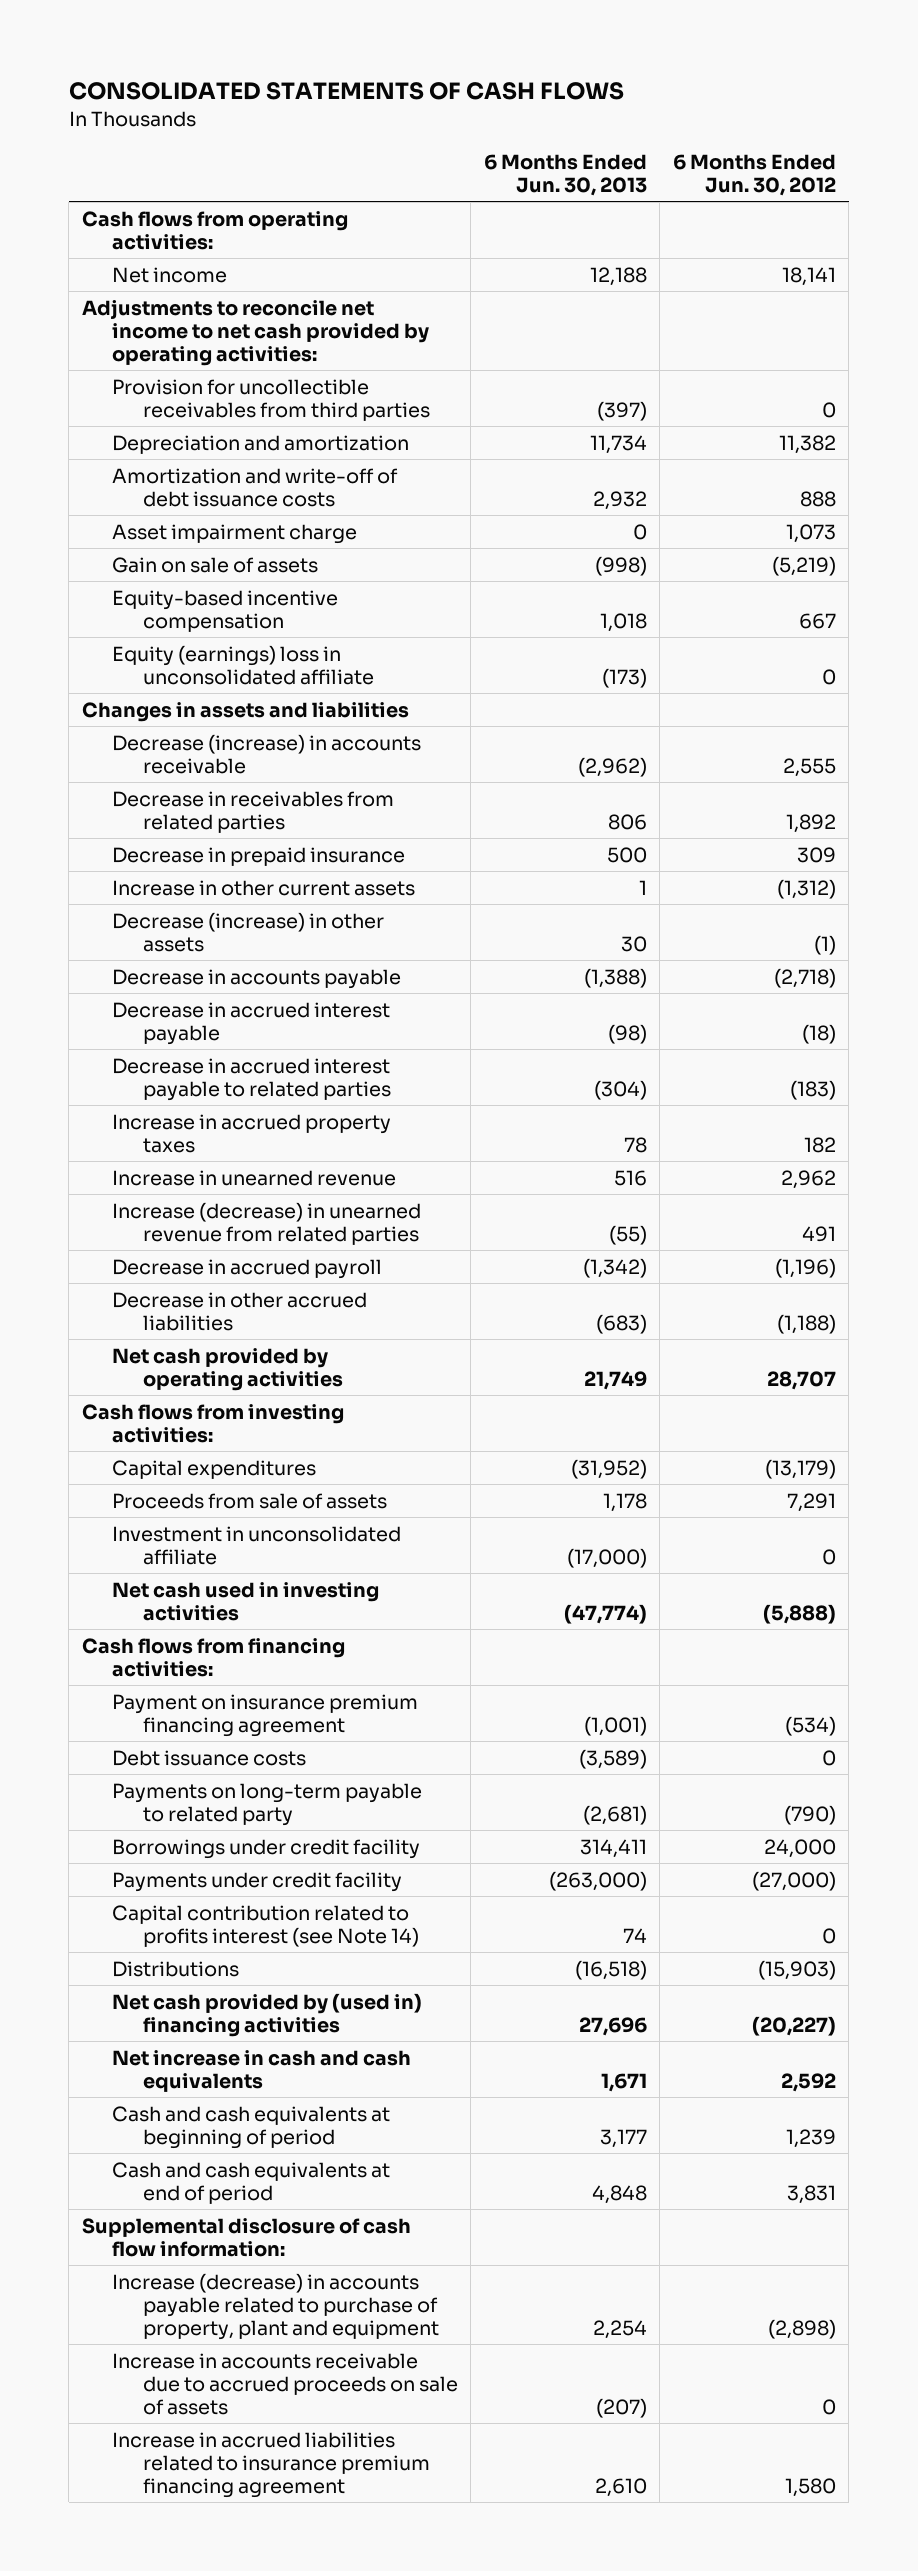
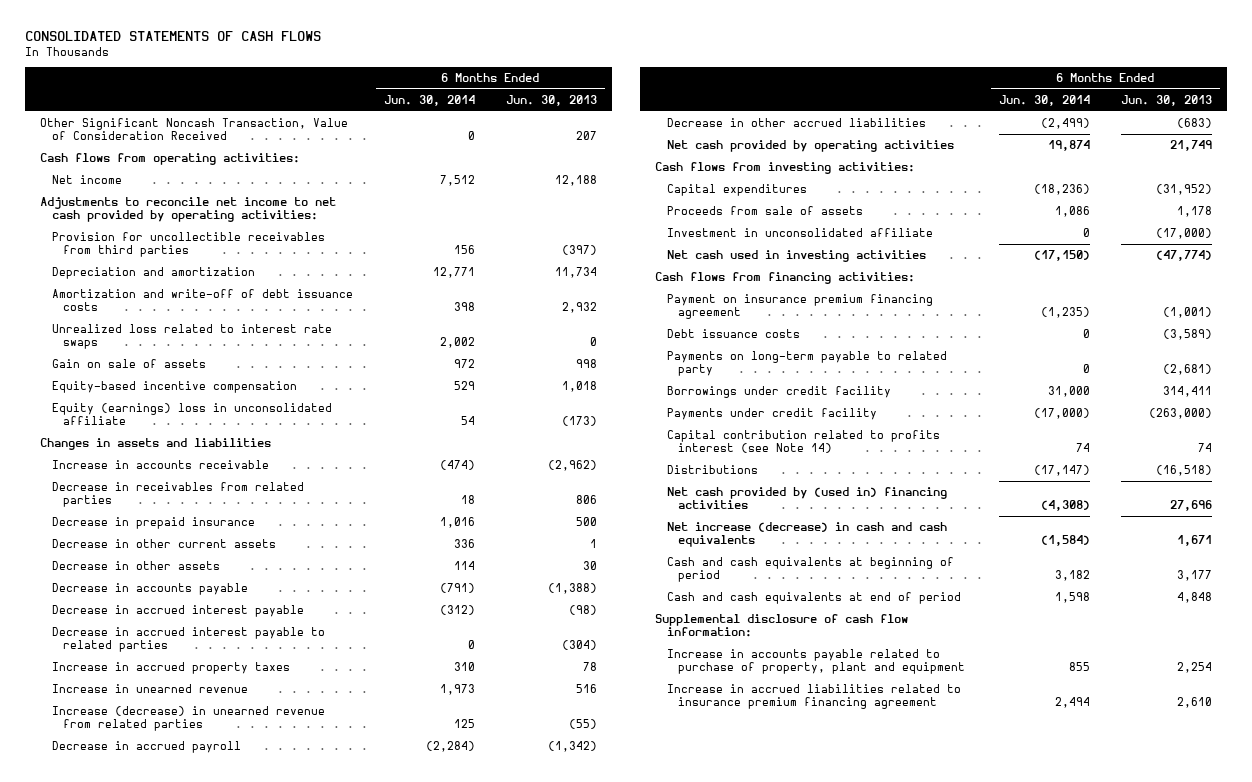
- | 6 Months Ended Jun. 30, 2013 | 6 Months Ended Jun. 30, 2012
+ | 6 Months Ended Jun. 30, 2014 | 6 Months Ended Jun. 30, 2013
+ Other Significant Noncash Transaction, Value of Consideration Received | 0 | 207
- Asset impairment charge | 0 | 1,073
- Gain on sale of assets | (998) | (5,219)
+ Unrealized loss related to interest rate swaps | 2,002 | 0
+ Gain on sale of assets | 972 | 998
- Decrease (increase) in accounts receivable | (2,962) | 2,555
+ Increase in accounts receivable | (474) | (2,962)
- Increase in other current assets | 1 | (1,312)
- Decrease (increase) in other assets | 30 | (1)
+ Decrease in other current assets | 336 | 1
+ Decrease in other assets | 114 | 30
- Net increase in cash and cash equivalents | 1,671 | 2,592
+ Net increase (decrease) in cash and cash equivalents | (1,584) | 1,671
- Increase (decrease) in accounts payable related to purchase of property, plant and equipment | 2,254 | (2,898)
- Increase in accounts receivable due to accrued proceeds on sale of assets | (207) | 0
+ Increase in accounts payable related to purchase of property, plant and equipment | 855 | 2,254

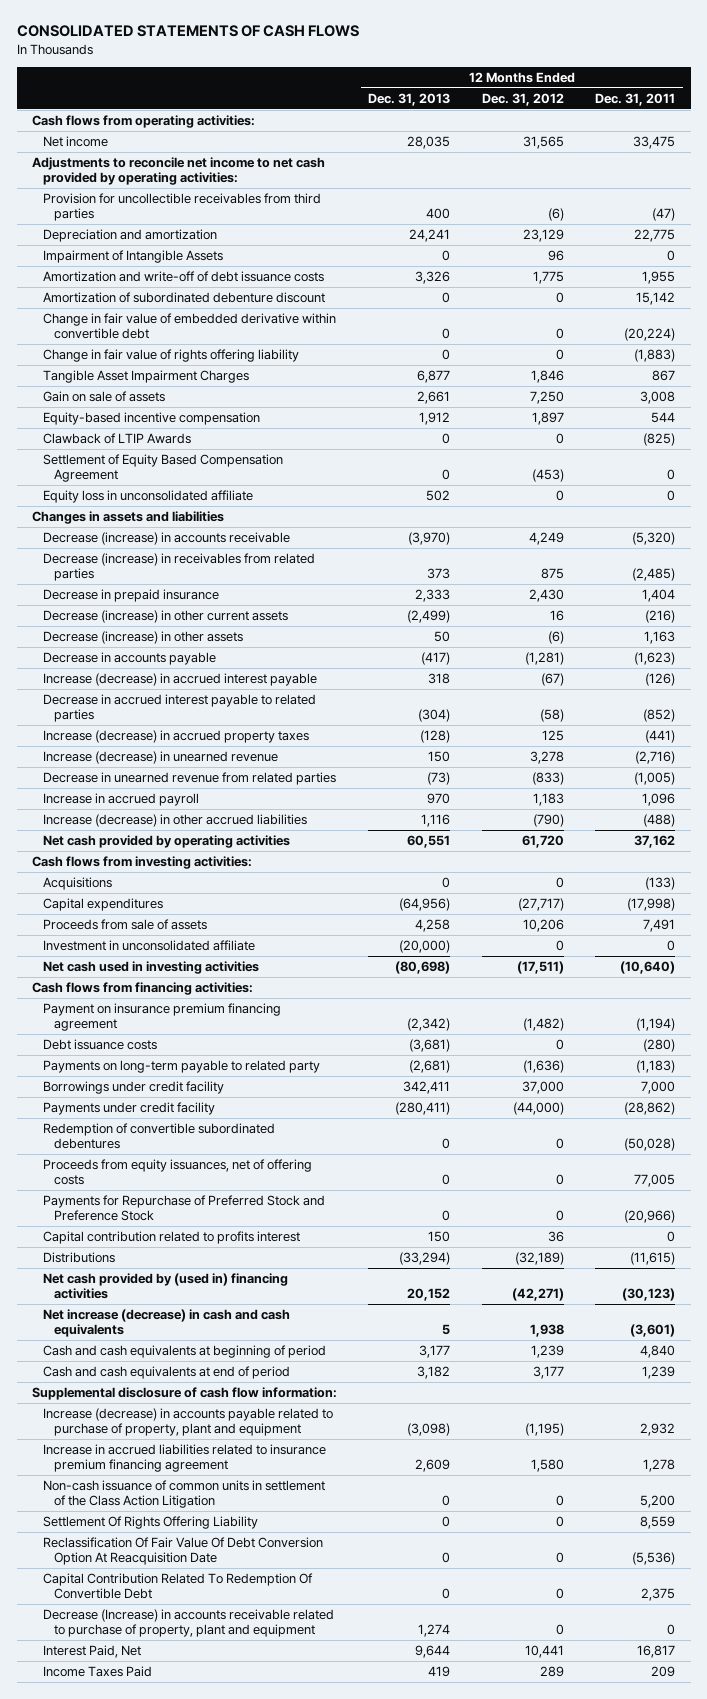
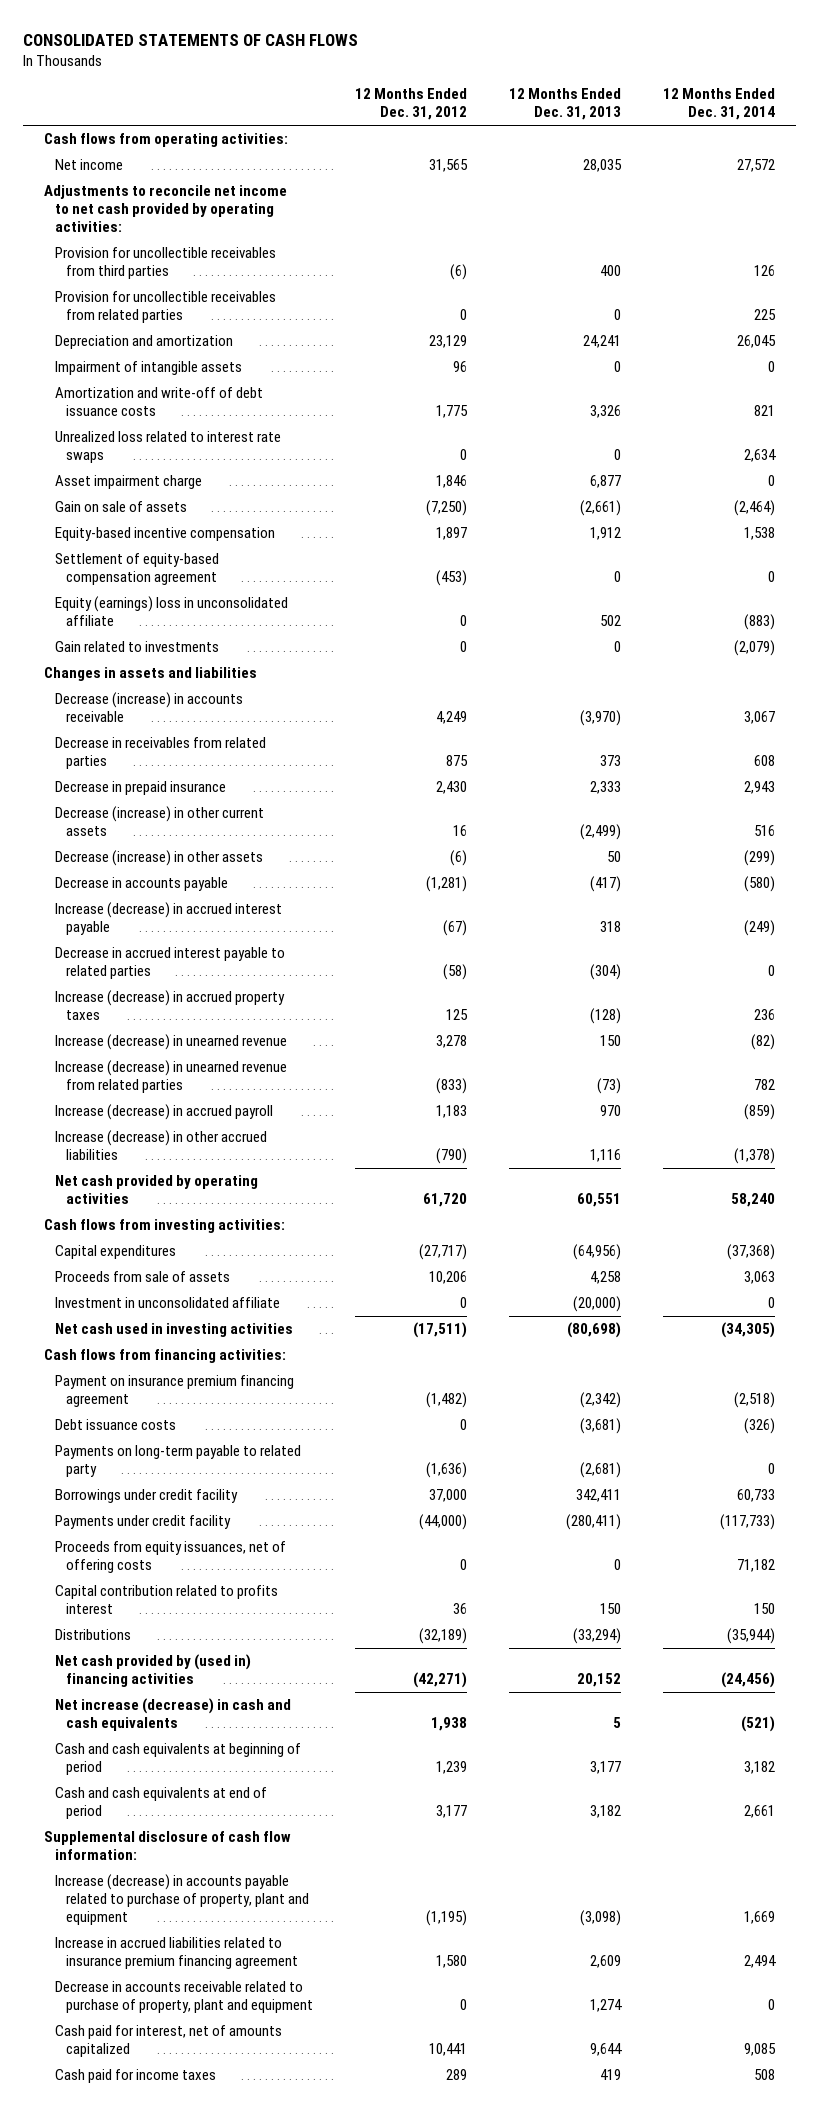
- | 12 Months Ended Dec. 31, 2013 | 12 Months Ended Dec. 31, 2012 | 12 Months Ended Dec. 31, 2011
+ | 12 Months Ended Dec. 31, 2012 | 12 Months Ended Dec. 31, 2013 | 12 Months Ended Dec. 31, 2014
+ Provision for uncollectible receivables from related parties | 0 | 0 | 225
- Impairment of Intangible Assets | 0 | 96 | 0
+ Impairment of intangible assets | 96 | 0 | 0
- Amortization of subordinated debenture discount | 0 | 0 | 15,142
- Change in fair value of embedded derivative within convertible debt | 0 | 0 | (20,224)
- Change in fair value of rights offering liability | 0 | 0 | (1,883)
- Tangible Asset Impairment Charges | 6,877 | 1,846 | 867
- Gain on sale of assets | 2,661 | 7,250 | 3,008
+ Unrealized loss related to interest rate swaps | 0 | 0 | 2,634
+ Asset impairment charge | 1,846 | 6,877 | 0
+ Gain on sale of assets | (7,250) | (2,661) | (2,464)
- Clawback of LTIP Awards | 0 | 0 | (825)
- Settlement of Equity Based Compensation Agreement | 0 | (453) | 0
- Equity loss in unconsolidated affiliate | 502 | 0 | 0
+ Settlement of equity-based compensation agreement | (453) | 0 | 0
+ Equity (earnings) loss in unconsolidated affiliate | 0 | 502 | (883)
+ Gain related to investments | 0 | 0 | (2,079)
- Decrease (increase) in receivables from related parties | 373 | 875 | (2,485)
+ Decrease in receivables from related parties | 875 | 373 | 608
- Decrease in unearned revenue from related parties | (73) | (833) | (1,005)
- Increase in accrued payroll | 970 | 1,183 | 1,096
+ Increase (decrease) in unearned revenue from related parties | (833) | (73) | 782
+ Increase (decrease) in accrued payroll | 1,183 | 970 | (859)
- Acquisitions | 0 | 0 | (133)
- Redemption of convertible subordinated debentures | 0 | 0 | (50,028)
- Payments for Repurchase of Preferred Stock and Preference Stock | 0 | 0 | (20,966)
- Non-cash issuance of common units in settlement of the Class Action Litigation | 0 | 0 | 5,200
- Settlement Of Rights Offering Liability | 0 | 0 | 8,559
- Reclassification Of Fair Value Of Debt Conversion Option At Reacquisition Date | 0 | 0 | (5,536)
- Capital Contribution Related To Redemption Of Convertible Debt | 0 | 0 | 2,375
- Decrease (Increase) in accounts receivable related to purchase of property, plant and equipment | 1,274 | 0 | 0
- Interest Paid, Net | 9,644 | 10,441 | 16,817
- Income Taxes Paid | 419 | 289 | 209
+ Decrease in accounts receivable related to purchase of property, plant and equipment | 0 | 1,274 | 0
+ Cash paid for interest, net of amounts capitalized | 10,441 | 9,644 | 9,085
+ Cash paid for income taxes | 289 | 419 | 508

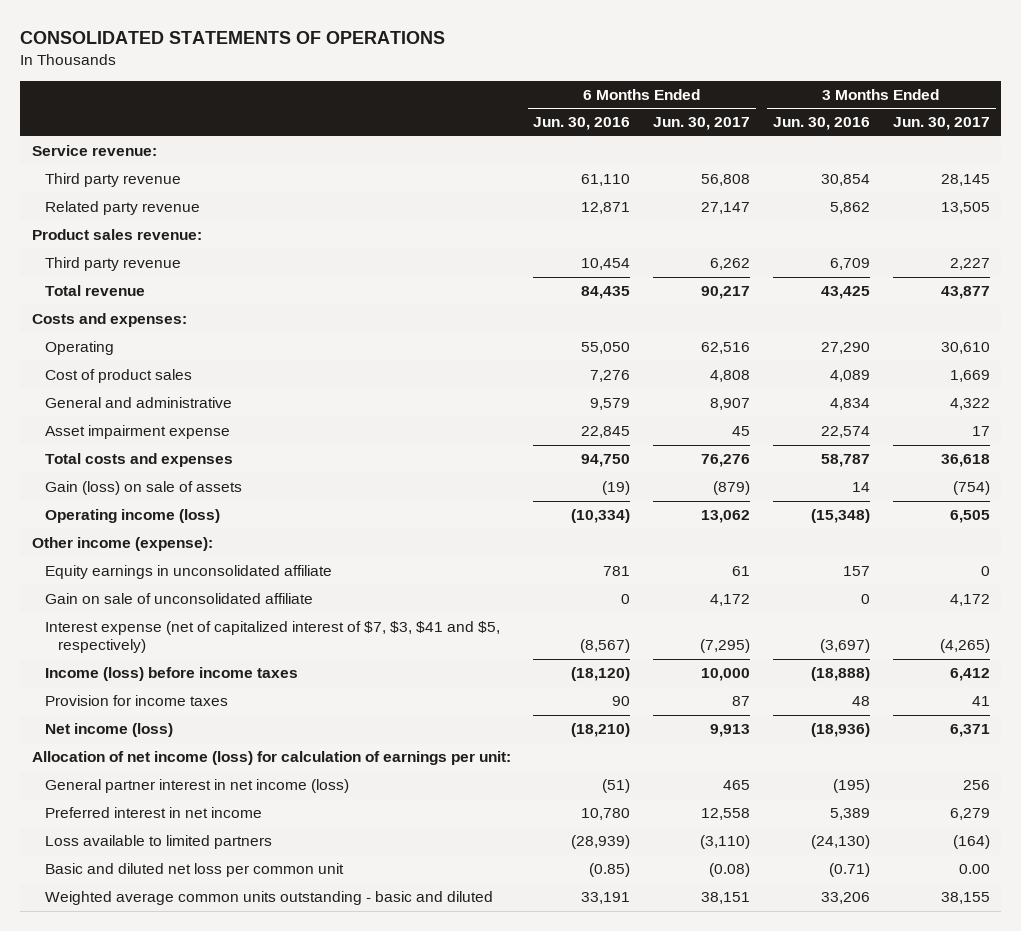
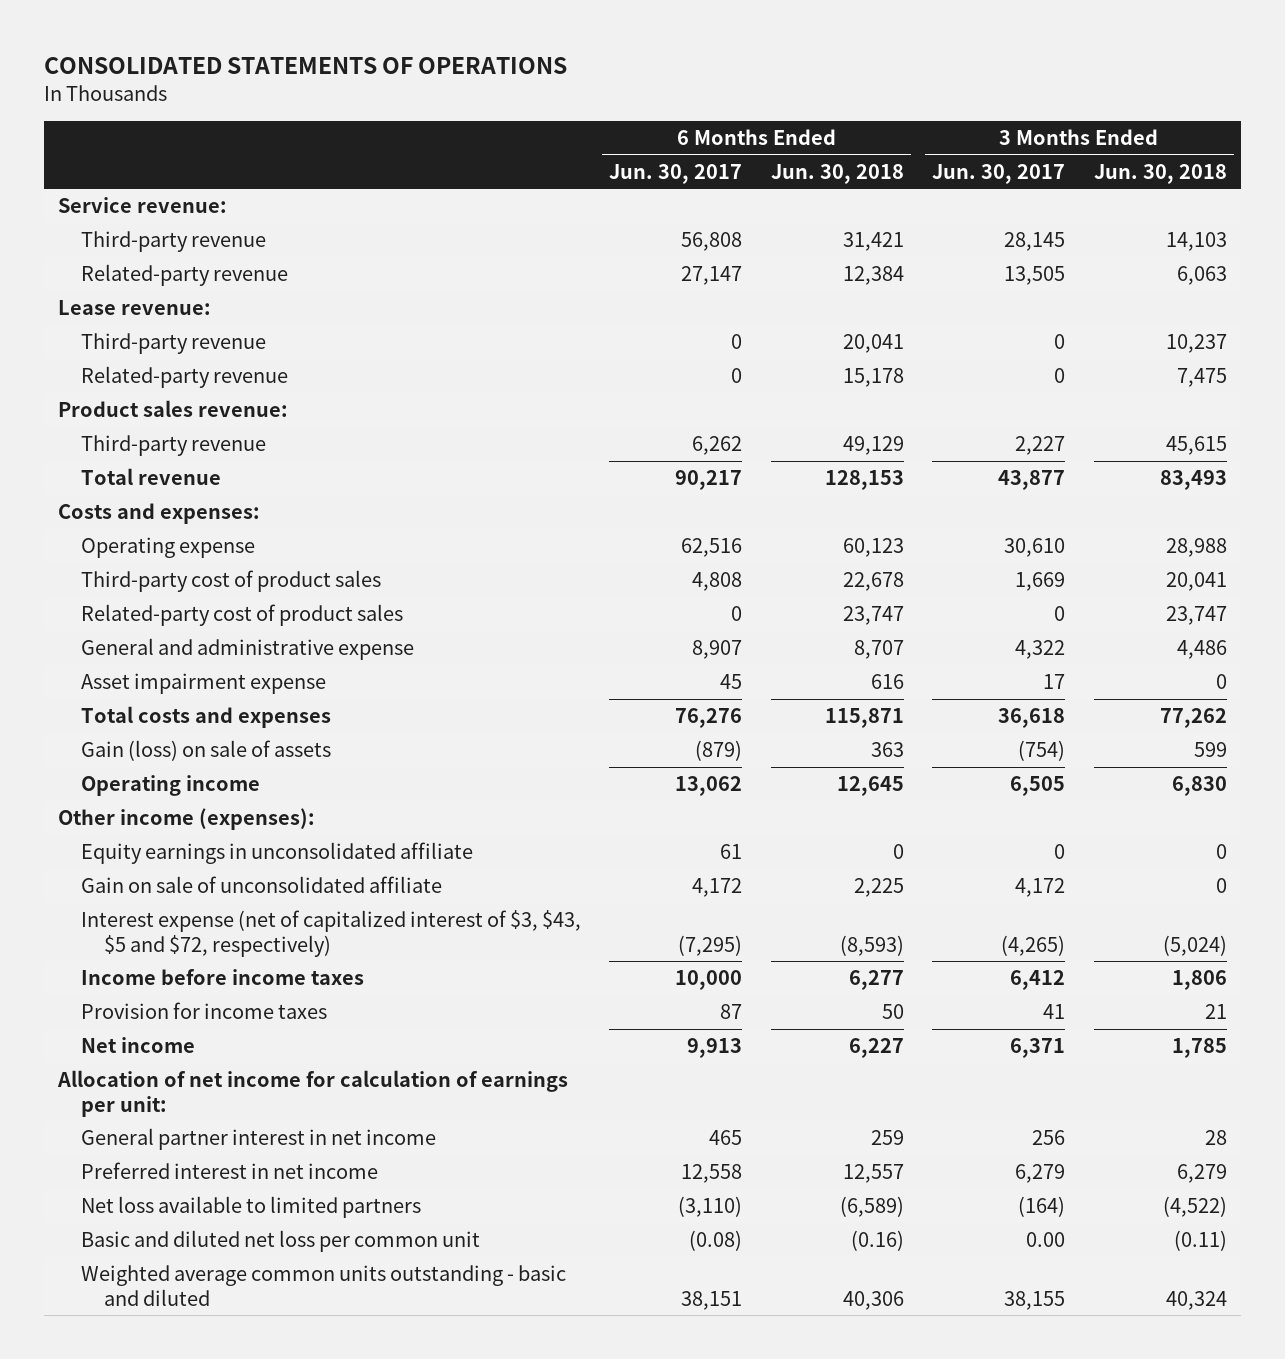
- | 6 Months Ended Jun. 30, 2016 | 6 Months Ended Jun. 30, 2017 | 3 Months Ended Jun. 30, 2016 | 3 Months Ended Jun. 30, 2017
+ | 6 Months Ended Jun. 30, 2017 | 6 Months Ended Jun. 30, 2018 | 3 Months Ended Jun. 30, 2017 | 3 Months Ended Jun. 30, 2018
- Third party revenue | 61,110 | 56,808 | 30,854 | 28,145
- Related party revenue | 12,871 | 27,147 | 5,862 | 13,505
+ Third-party revenue | 56,808 | 31,421 | 28,145 | 14,103
+ Related-party revenue | 27,147 | 12,384 | 13,505 | 6,063
+ Lease revenue:
+ Third-party revenue | 0 | 20,041 | 0 | 10,237
+ Related-party revenue | 0 | 15,178 | 0 | 7,475
- Third party revenue | 10,454 | 6,262 | 6,709 | 2,227
+ Third-party revenue | 6,262 | 49,129 | 2,227 | 45,615
- Operating | 55,050 | 62,516 | 27,290 | 30,610
- Cost of product sales | 7,276 | 4,808 | 4,089 | 1,669
- General and administrative | 9,579 | 8,907 | 4,834 | 4,322
+ Operating expense | 62,516 | 60,123 | 30,610 | 28,988
+ Third-party cost of product sales | 4,808 | 22,678 | 1,669 | 20,041
+ Related-party cost of product sales | 0 | 23,747 | 0 | 23,747
+ General and administrative expense | 8,907 | 8,707 | 4,322 | 4,486
- Operating income (loss) | (10,334) | 13,062 | (15,348) | 6,505
- Other income (expense):
+ Operating income | 13,062 | 12,645 | 6,505 | 6,830
+ Other income (expenses):
- Interest expense (net of capitalized interest of $7, $3, $41 and $5, respectively) | (8,567) | (7,295) | (3,697) | (4,265)
- Income (loss) before income taxes | (18,120) | 10,000 | (18,888) | 6,412
+ Interest expense (net of capitalized interest of $3, $43, $5 and $72, respectively) | (7,295) | (8,593) | (4,265) | (5,024)
+ Income before income taxes | 10,000 | 6,277 | 6,412 | 1,806
- Net income (loss) | (18,210) | 9,913 | (18,936) | 6,371
- Allocation of net income (loss) for calculation of earnings per unit:
- General partner interest in net income (loss) | (51) | 465 | (195) | 256
+ Net income | 9,913 | 6,227 | 6,371 | 1,785
+ Allocation of net income for calculation of earnings per unit:
+ General partner interest in net income | 465 | 259 | 256 | 28
- Loss available to limited partners | (28,939) | (3,110) | (24,130) | (164)
+ Net loss available to limited partners | (3,110) | (6,589) | (164) | (4,522)

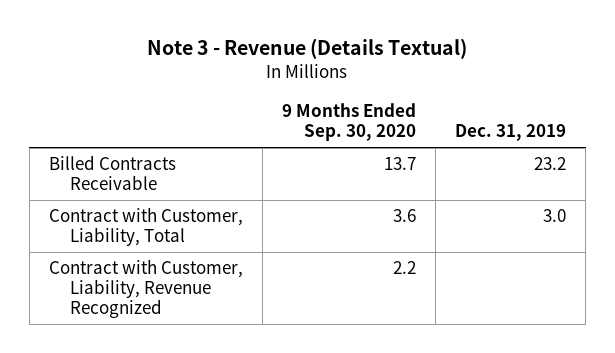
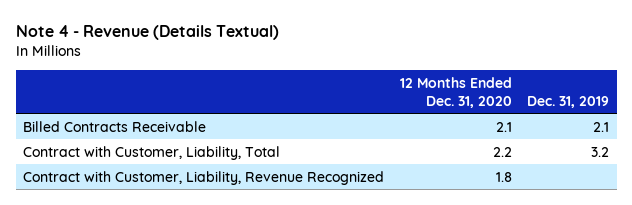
- Note 3 - Revenue (Details Textual)
+ Note 4 - Revenue (Details Textual)
- | 9 Months Ended Sep. 30, 2020 | Dec. 31, 2019
+ | 12 Months Ended Dec. 31, 2020 | Dec. 31, 2019
- Billed Contracts Receivable | 13.7 | 23.2
- Contract with Customer, Liability, Total | 3.6 | 3.0
+ Billed Contracts Receivable | 2.1 | 2.1
+ Contract with Customer, Liability, Total | 2.2 | 3.2

